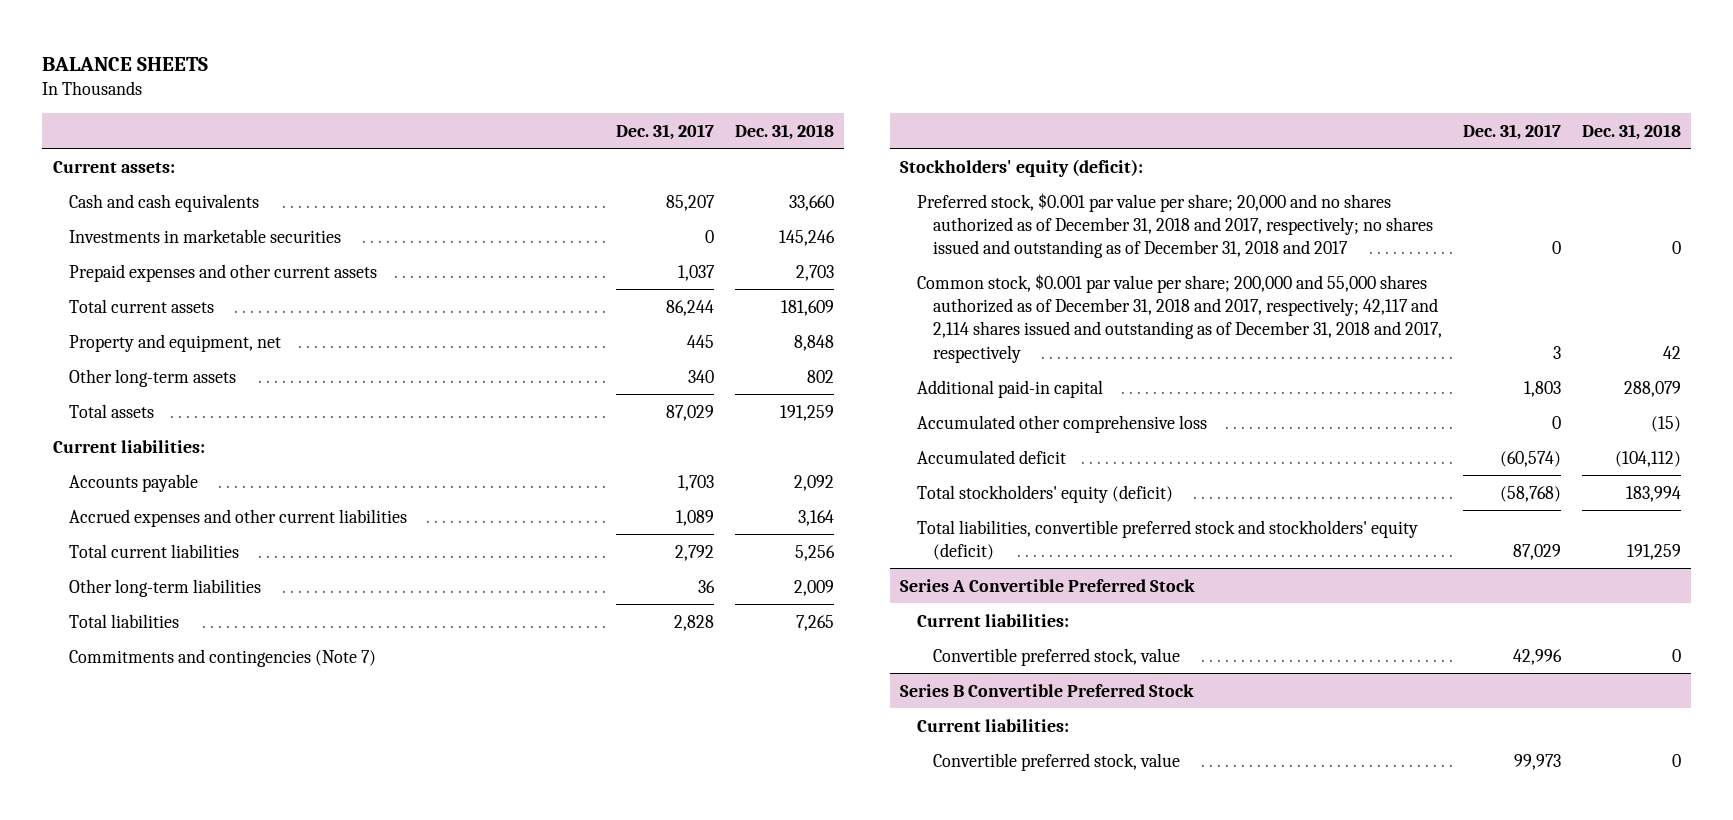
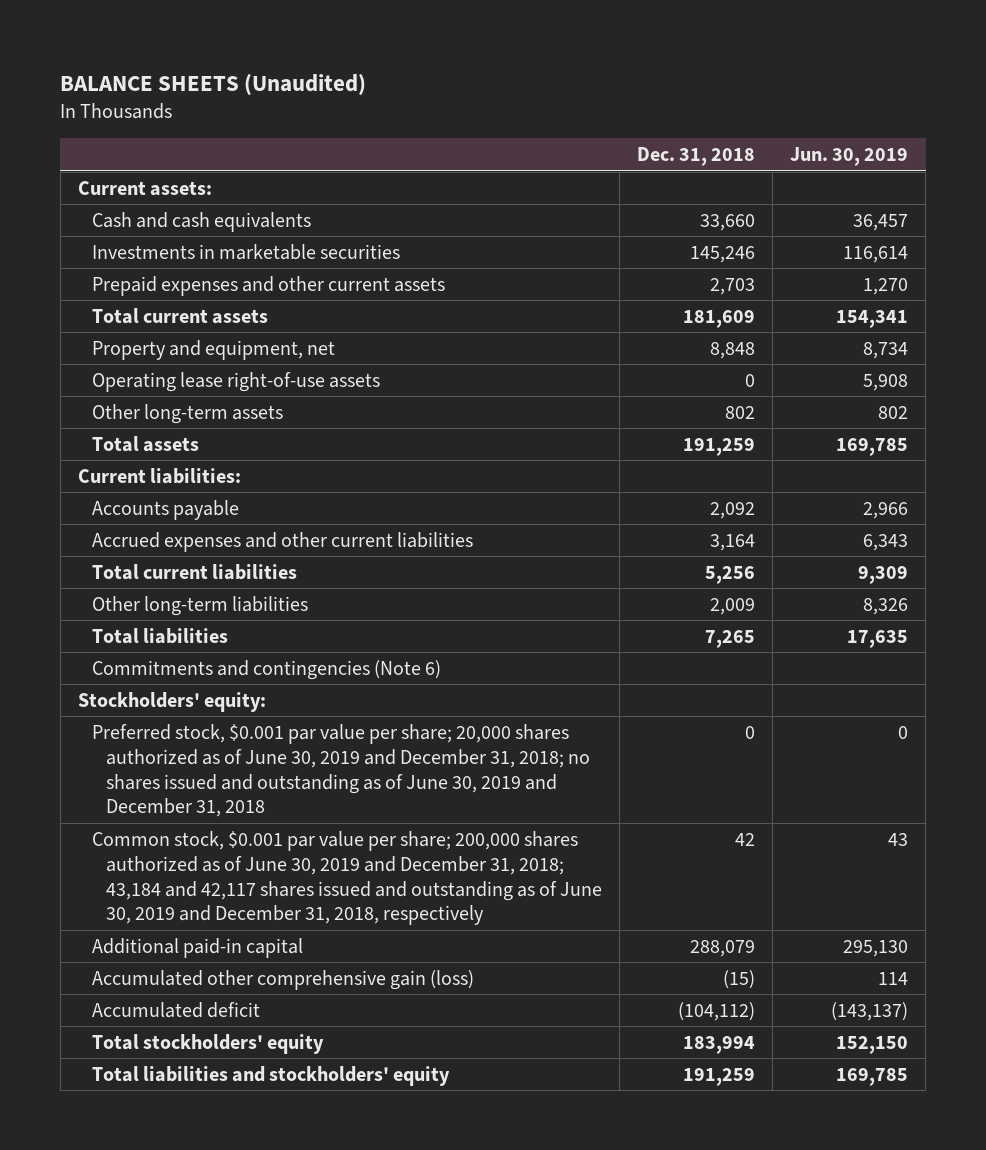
- BALANCE SHEETS
+ BALANCE SHEETS (Unaudited)
- | Dec. 31, 2017 | Dec. 31, 2018
+ | Dec. 31, 2018 | Jun. 30, 2019
+ Operating lease right-of-use assets | 0 | 5,908
- Commitments and contingencies (Note 7)
- Stockholders' equity (deficit):
- Preferred stock, $0.001 par value per share; 20,000 and no shares authorized as of December 31, 2018 and 2017, respectively; no shares issued and outstanding as of December 31, 2018 and 2017 | 0 | 0
- Common stock, $0.001 par value per share; 200,000 and 55,000 shares authorized as of December 31, 2018 and 2017, respectively; 42,117 and 2,114 shares issued and outstanding as of December 31, 2018 and 2017, respectively | 3 | 42
+ Commitments and contingencies (Note 6)
+ Stockholders' equity:
+ Preferred stock, $0.001 par value per share; 20,000 shares authorized as of June 30, 2019 and December 31, 2018; no shares issued and outstanding as of June 30, 2019 and December 31, 2018 | 0 | 0
+ Common stock, $0.001 par value per share; 200,000 shares authorized as of June 30, 2019 and December 31, 2018; 43,184 and 42,117 shares issued and outstanding as of June 30, 2019 and December 31, 2018, respectively | 42 | 43
- Accumulated other comprehensive loss | 0 | (15)
+ Accumulated other comprehensive gain (loss) | (15) | 114
- Total stockholders' equity (deficit) | (58,768) | 183,994
- Total liabilities, convertible preferred stock and stockholders' equity (deficit) | 87,029 | 191,259
- Series A Convertible Preferred Stock
- Current liabilities:
- Convertible preferred stock, value | 42,996 | 0
- Series B Convertible Preferred Stock
- Current liabilities:
- Convertible preferred stock, value | 99,973 | 0
+ Total stockholders' equity | 183,994 | 152,150
+ Total liabilities and stockholders' equity | 191,259 | 169,785

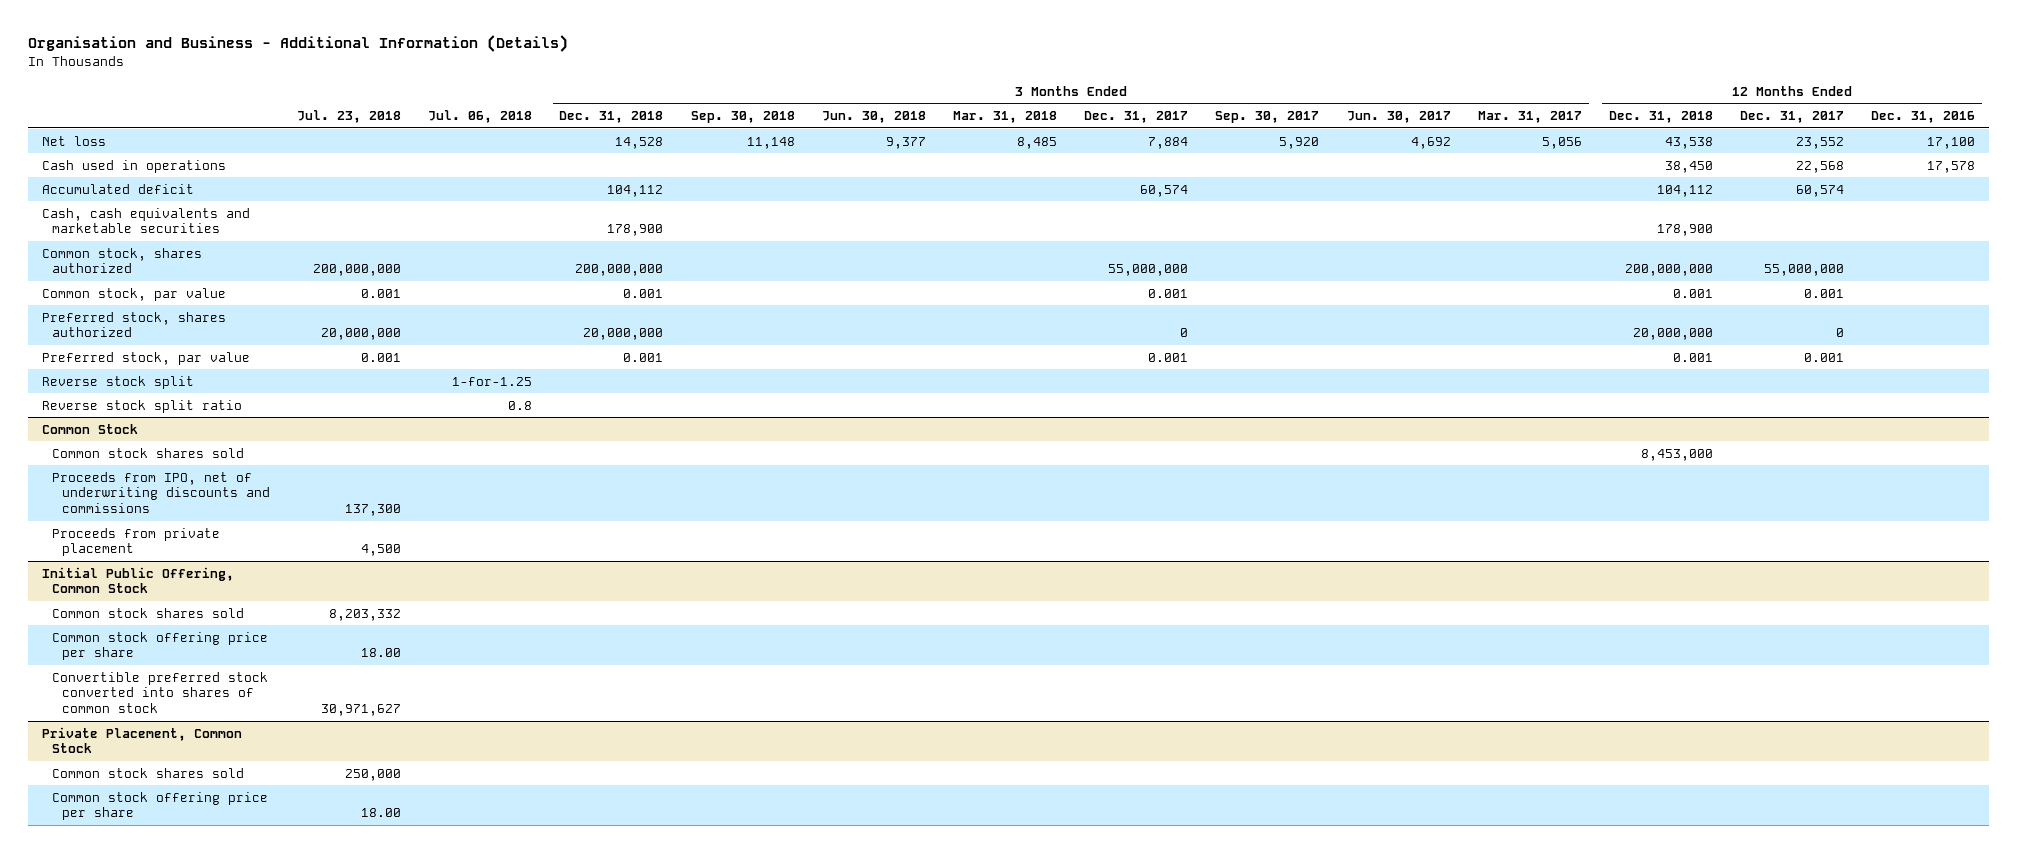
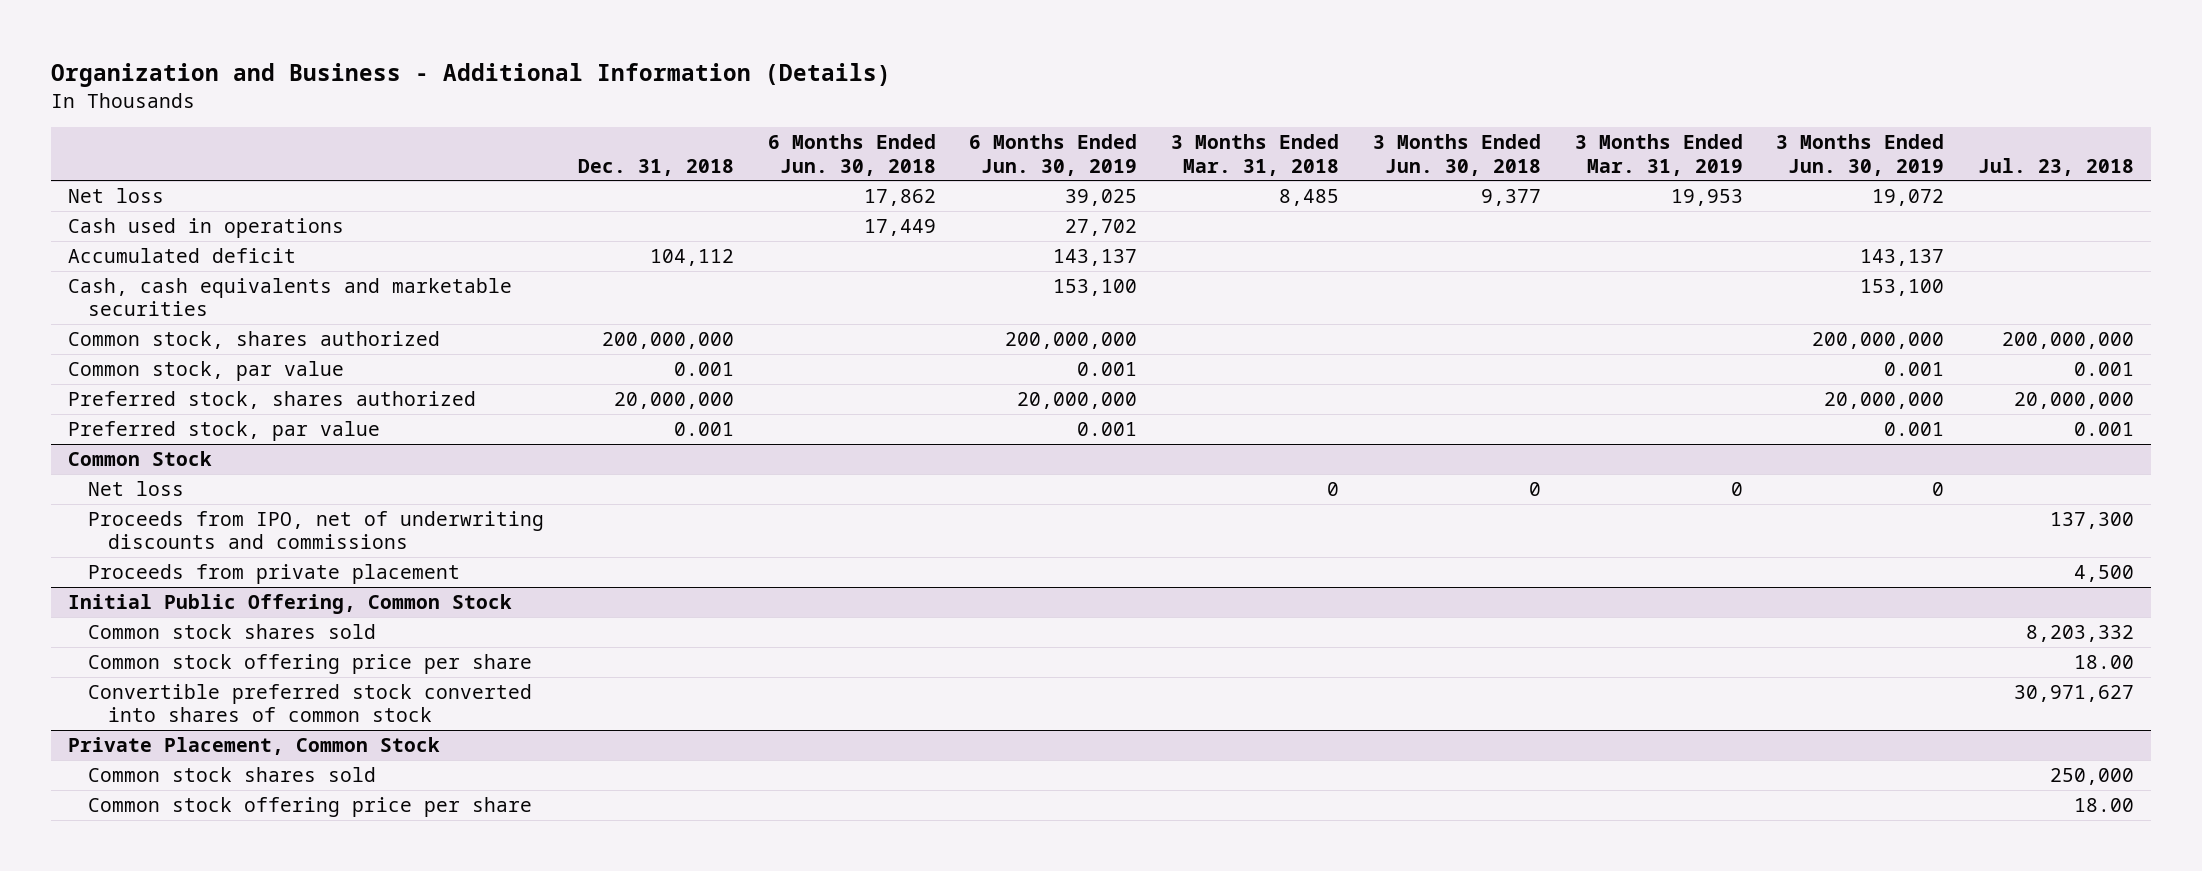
- Organisation and Business - Additional Information (Details)
+ Organization and Business - Additional Information (Details)
- | Jul. 23, 2018 | Jul. 06, 2018 | 3 Months Ended Dec. 31, 2018 | 3 Months Ended Sep. 30, 2018 | 3 Months Ended Jun. 30, 2018 | 3 Months Ended Mar. 31, 2018 | 3 Months Ended Dec. 31, 2017 | 3 Months Ended Sep. 30, 2017 | 3 Months Ended Jun. 30, 2017 | 3 Months Ended Mar. 31, 2017 | 12 Months Ended Dec. 31, 2018 | 12 Months Ended Dec. 31, 2017 | 12 Months Ended Dec. 31, 2016
+ | Dec. 31, 2018 | 6 Months Ended Jun. 30, 2018 | 6 Months Ended Jun. 30, 2019 | 3 Months Ended Mar. 31, 2018 | 3 Months Ended Jun. 30, 2018 | 3 Months Ended Mar. 31, 2019 | 3 Months Ended Jun. 30, 2019 | Jul. 23, 2018
- Reverse stock split | | 1-for-1.25 | | | | | | | | | | |
- Reverse stock split ratio | | 0.8 | | | | | | | | | | |
@ Common Stock
- Common stock shares sold | | | | | | | | | | | 8,453,000 | |
+ Net loss | | | | 0 | 0 | 0 | 0 |

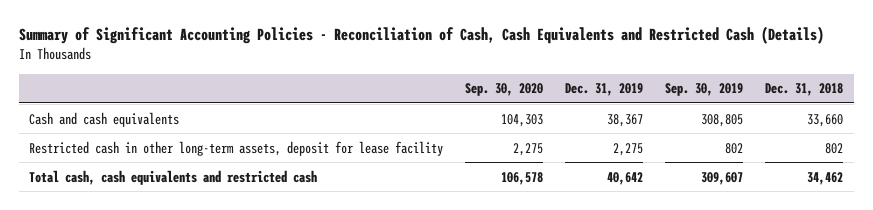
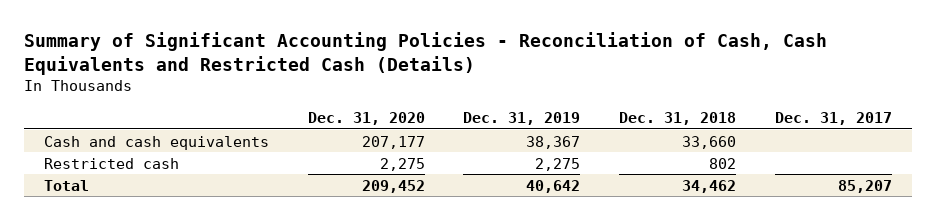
- | Sep. 30, 2020 | Dec. 31, 2019 | Sep. 30, 2019 | Dec. 31, 2018
+ | Dec. 31, 2020 | Dec. 31, 2019 | Dec. 31, 2018 | Dec. 31, 2017
- Restricted cash in other long-term assets, deposit for lease facility | 2,275 | 2,275 | 802 | 802
- Total cash, cash equivalents and restricted cash | 106,578 | 40,642 | 309,607 | 34,462
+ Restricted cash | 2,275 | 2,275 | 802 |
+ Total | 209,452 | 40,642 | 34,462 | 85,207

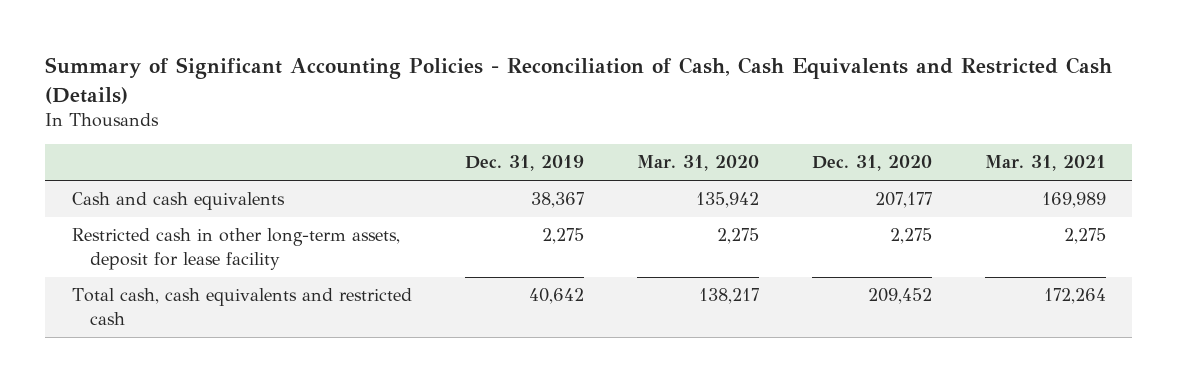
- | Dec. 31, 2020 | Dec. 31, 2019 | Dec. 31, 2018 | Dec. 31, 2017
+ | Dec. 31, 2019 | Mar. 31, 2020 | Dec. 31, 2020 | Mar. 31, 2021
- Restricted cash | 2,275 | 2,275 | 802 |
- Total | 209,452 | 40,642 | 34,462 | 85,207
+ Restricted cash in other long-term assets, deposit for lease facility | 2,275 | 2,275 | 2,275 | 2,275
+ Total cash, cash equivalents and restricted cash | 40,642 | 138,217 | 209,452 | 172,264

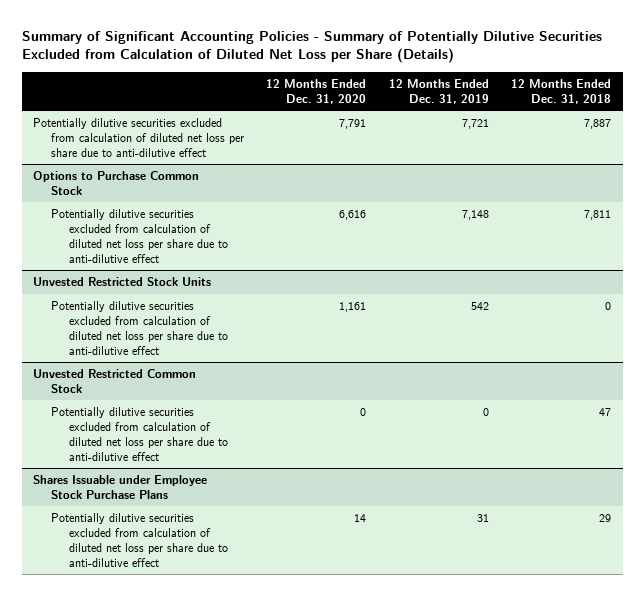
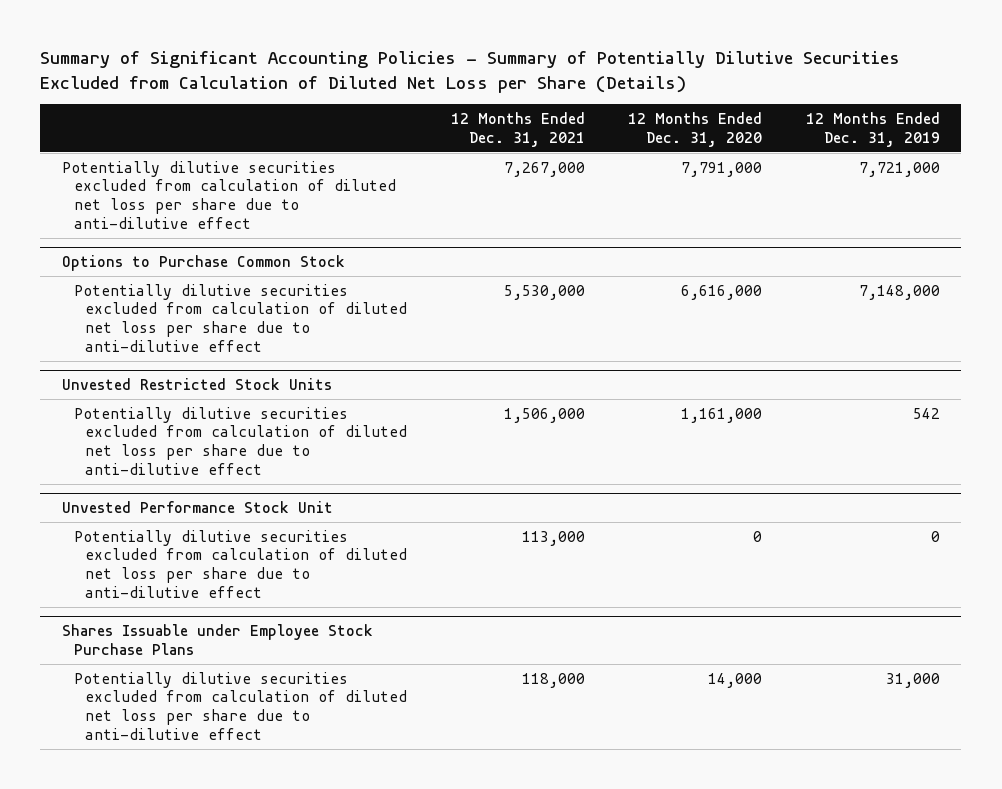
- | 12 Months Ended Dec. 31, 2020 | 12 Months Ended Dec. 31, 2019 | 12 Months Ended Dec. 31, 2018
+ | 12 Months Ended Dec. 31, 2021 | 12 Months Ended Dec. 31, 2020 | 12 Months Ended Dec. 31, 2019
- Potentially dilutive securities excluded from calculation of diluted net loss per share due to anti-dilutive effect | 7,791 | 7,721 | 7,887
+ Potentially dilutive securities excluded from calculation of diluted net loss per share due to anti-dilutive effect | 7,267,000 | 7,791,000 | 7,721,000
@ Options to Purchase Common Stock
- Potentially dilutive securities excluded from calculation of diluted net loss per share due to anti-dilutive effect | 6,616 | 7,148 | 7,811
+ Potentially dilutive securities excluded from calculation of diluted net loss per share due to anti-dilutive effect | 5,530,000 | 6,616,000 | 7,148,000
@ Unvested Restricted Stock Units
- Potentially dilutive securities excluded from calculation of diluted net loss per share due to anti-dilutive effect | 1,161 | 542 | 0
- Unvested Restricted Common Stock
@ Unvested Restricted Stock Units
+ Potentially dilutive securities excluded from calculation of diluted net loss per share due to anti-dilutive effect | 1,506,000 | 1,161,000 | 542
+ Unvested Performance Stock Unit
@ Shares Issuable under Employee Stock Purchase Plans
- Potentially dilutive securities excluded from calculation of diluted net loss per share due to anti-dilutive effect | 14 | 31 | 29
+ Potentially dilutive securities excluded from calculation of diluted net loss per share due to anti-dilutive effect | 118,000 | 14,000 | 31,000

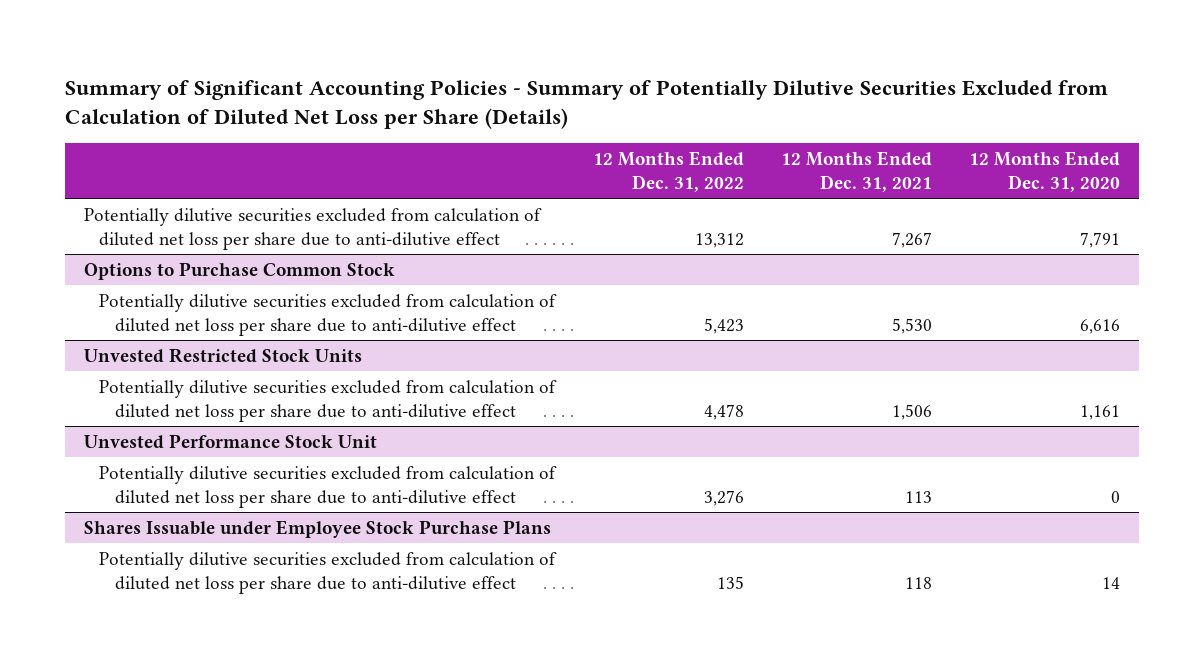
- | 12 Months Ended Dec. 31, 2021 | 12 Months Ended Dec. 31, 2020 | 12 Months Ended Dec. 31, 2019
+ | 12 Months Ended Dec. 31, 2022 | 12 Months Ended Dec. 31, 2021 | 12 Months Ended Dec. 31, 2020
- Potentially dilutive securities excluded from calculation of diluted net loss per share due to anti-dilutive effect | 7,267,000 | 7,791,000 | 7,721,000
+ Potentially dilutive securities excluded from calculation of diluted net loss per share due to anti-dilutive effect | 13,312 | 7,267 | 7,791
@ Options to Purchase Common Stock
- Potentially dilutive securities excluded from calculation of diluted net loss per share due to anti-dilutive effect | 5,530,000 | 6,616,000 | 7,148,000
+ Potentially dilutive securities excluded from calculation of diluted net loss per share due to anti-dilutive effect | 5,423 | 5,530 | 6,616
@ Unvested Restricted Stock Units
- Potentially dilutive securities excluded from calculation of diluted net loss per share due to anti-dilutive effect | 1,506,000 | 1,161,000 | 542
+ Potentially dilutive securities excluded from calculation of diluted net loss per share due to anti-dilutive effect | 4,478 | 1,506 | 1,161
@ Unvested Performance Stock Unit
- Potentially dilutive securities excluded from calculation of diluted net loss per share due to anti-dilutive effect | 113,000 | 0 | 0
+ Potentially dilutive securities excluded from calculation of diluted net loss per share due to anti-dilutive effect | 3,276 | 113 | 0
@ Shares Issuable under Employee Stock Purchase Plans
- Potentially dilutive securities excluded from calculation of diluted net loss per share due to anti-dilutive effect | 118,000 | 14,000 | 31,000
+ Potentially dilutive securities excluded from calculation of diluted net loss per share due to anti-dilutive effect | 135 | 118 | 14

